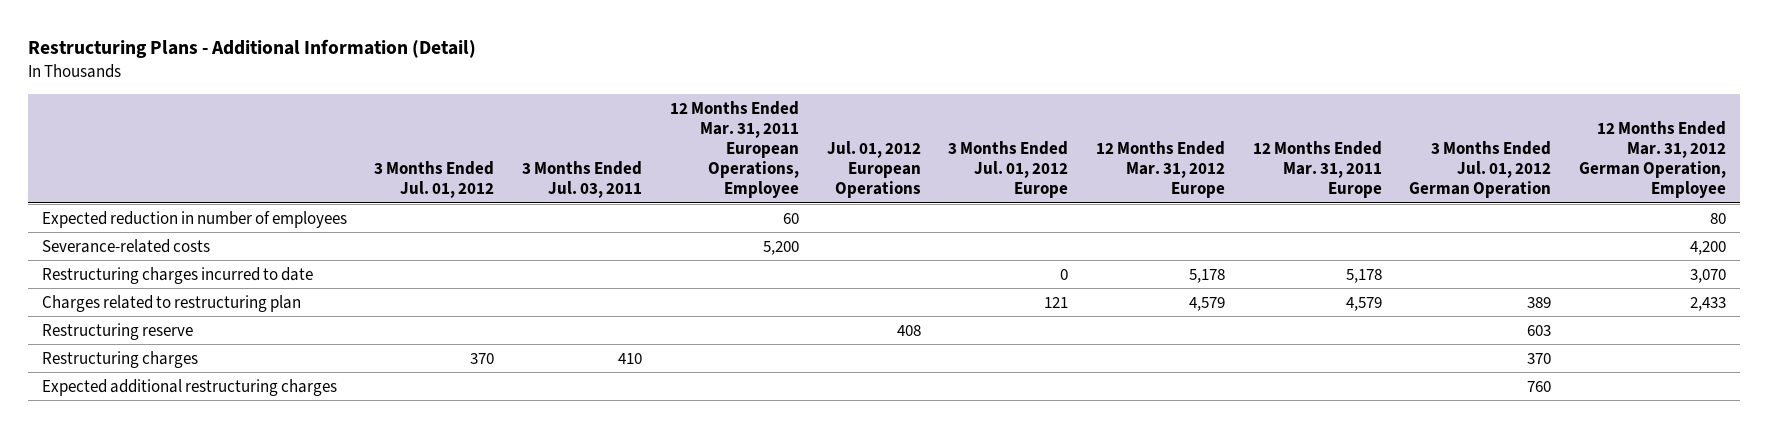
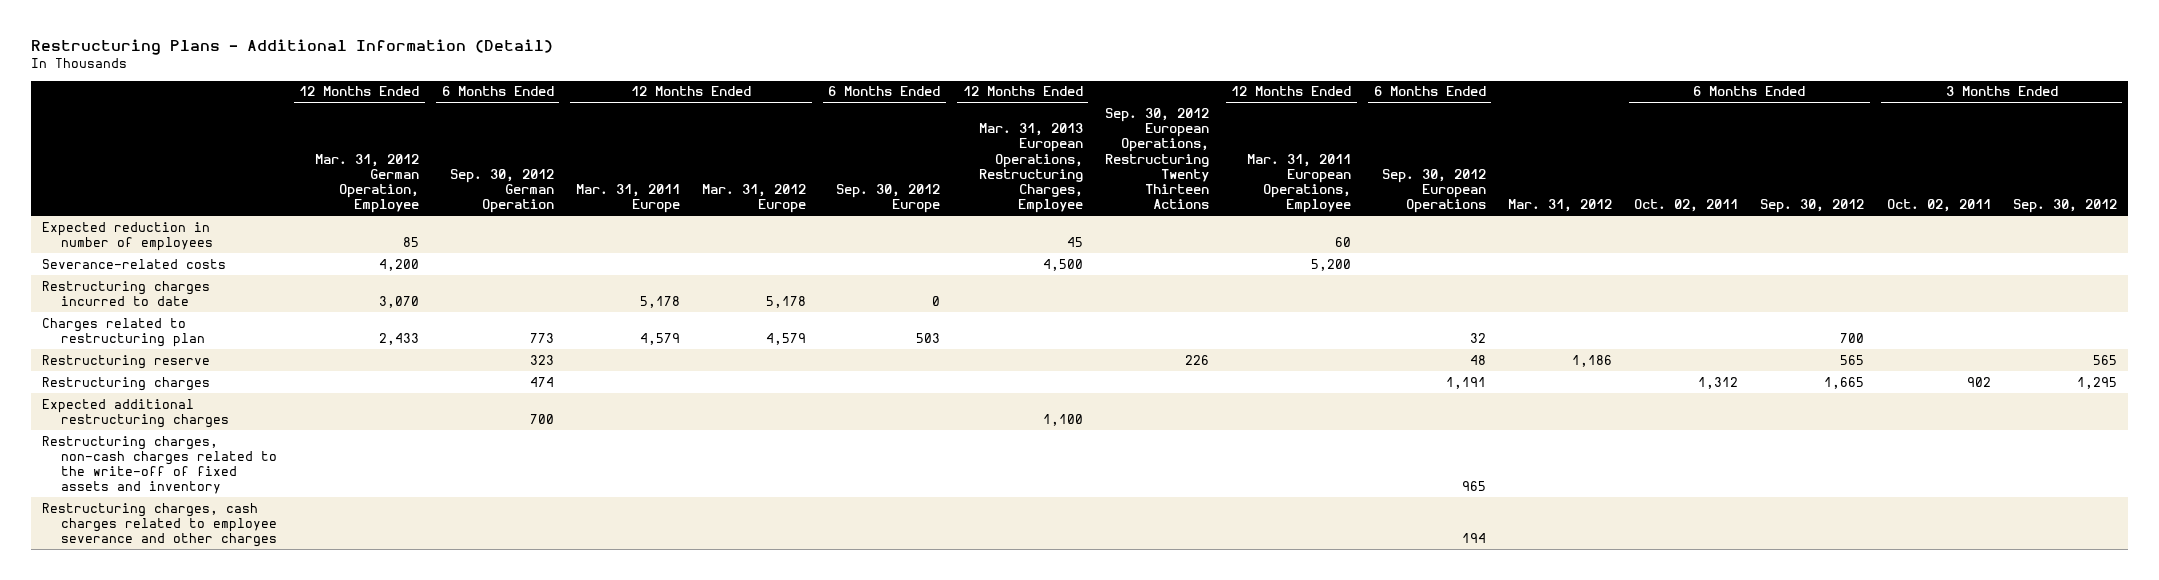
- | 3 Months Ended Jul. 01, 2012 | 3 Months Ended Jul. 03, 2011 | 12 Months Ended Mar. 31, 2011 European Operations, Employee | Jul. 01, 2012 European Operations | 3 Months Ended Jul. 01, 2012 Europe | 12 Months Ended Mar. 31, 2012 Europe | 12 Months Ended Mar. 31, 2011 Europe | 3 Months Ended Jul. 01, 2012 German Operation | 12 Months Ended Mar. 31, 2012 German Operation, Employee
+ | 12 Months Ended Mar. 31, 2012 German Operation, Employee | 6 Months Ended Sep. 30, 2012 German Operation | 12 Months Ended Mar. 31, 2011 Europe | 12 Months Ended Mar. 31, 2012 Europe | 6 Months Ended Sep. 30, 2012 Europe | 12 Months Ended Mar. 31, 2013 European Operations, Restructuring Charges, Employee | Sep. 30, 2012 European Operations, Restructuring Twenty Thirteen Actions | 12 Months Ended Mar. 31, 2011 European Operations, Employee | 6 Months Ended Sep. 30, 2012 European Operations | Mar. 31, 2012 | 6 Months Ended Oct. 02, 2011 | 6 Months Ended Sep. 30, 2012 | 3 Months Ended Oct. 02, 2011 | 3 Months Ended Sep. 30, 2012
- Expected reduction in number of employees | | | 60 | | | | | | 80
+ Expected reduction in number of employees | 85 | | | | | 45 | | 60 | | | | | |
+ Restructuring charges, non-cash charges related to the write-off of fixed assets and inventory | | | | | | | | | 965 | | | | |
+ Restructuring charges, cash charges related to employee severance and other charges | | | | | | | | | 194 | | | | |

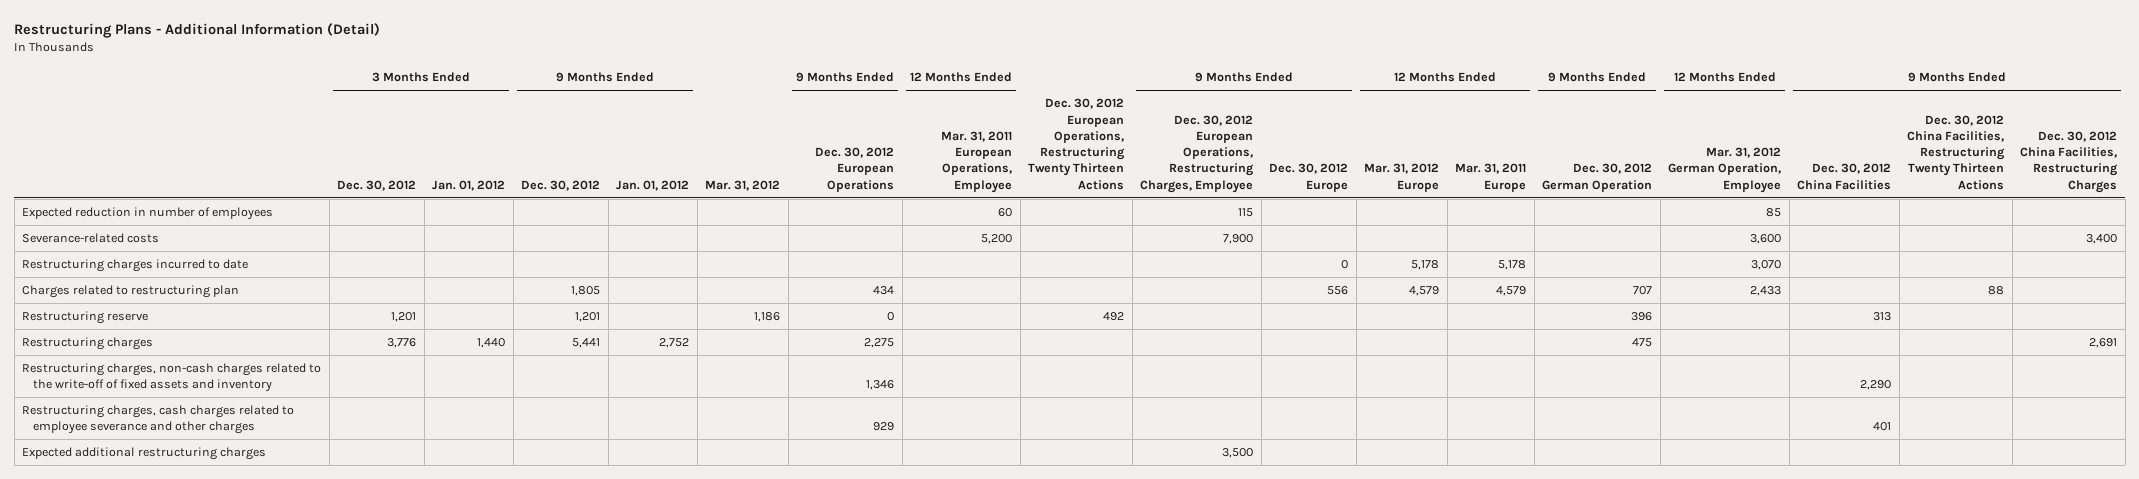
- | 12 Months Ended Mar. 31, 2012 German Operation, Employee | 6 Months Ended Sep. 30, 2012 German Operation | 12 Months Ended Mar. 31, 2011 Europe | 12 Months Ended Mar. 31, 2012 Europe | 6 Months Ended Sep. 30, 2012 Europe | 12 Months Ended Mar. 31, 2013 European Operations, Restructuring Charges, Employee | Sep. 30, 2012 European Operations, Restructuring Twenty Thirteen Actions | 12 Months Ended Mar. 31, 2011 European Operations, Employee | 6 Months Ended Sep. 30, 2012 European Operations | Mar. 31, 2012 | 6 Months Ended Oct. 02, 2011 | 6 Months Ended Sep. 30, 2012 | 3 Months Ended Oct. 02, 2011 | 3 Months Ended Sep. 30, 2012
+ | 3 Months Ended Dec. 30, 2012 | 3 Months Ended Jan. 01, 2012 | 9 Months Ended Dec. 30, 2012 | 9 Months Ended Jan. 01, 2012 | Mar. 31, 2012 | 9 Months Ended Dec. 30, 2012 European Operations | 12 Months Ended Mar. 31, 2011 European Operations, Employee | Dec. 30, 2012 European Operations, Restructuring Twenty Thirteen Actions | 9 Months Ended Dec. 30, 2012 European Operations, Restructuring Charges, Employee | 9 Months Ended Dec. 30, 2012 Europe | 12 Months Ended Mar. 31, 2012 Europe | 12 Months Ended Mar. 31, 2011 Europe | 9 Months Ended Dec. 30, 2012 German Operation | 12 Months Ended Mar. 31, 2012 German Operation, Employee | 9 Months Ended Dec. 30, 2012 China Facilities | 9 Months Ended Dec. 30, 2012 China Facilities, Restructuring Twenty Thirteen Actions | 9 Months Ended Dec. 30, 2012 China Facilities, Restructuring Charges
- Severance-related costs | 4,200 | | | | | 4,500 | | 5,200 | | | | | |
+ Severance-related costs | | | | | | | 5,200 | | 7,900 | | | | | 3,600 | | | 3,400
moved down: Expected additional restructuring charges | | | | | | | | | 3,500 | | | | | | | |

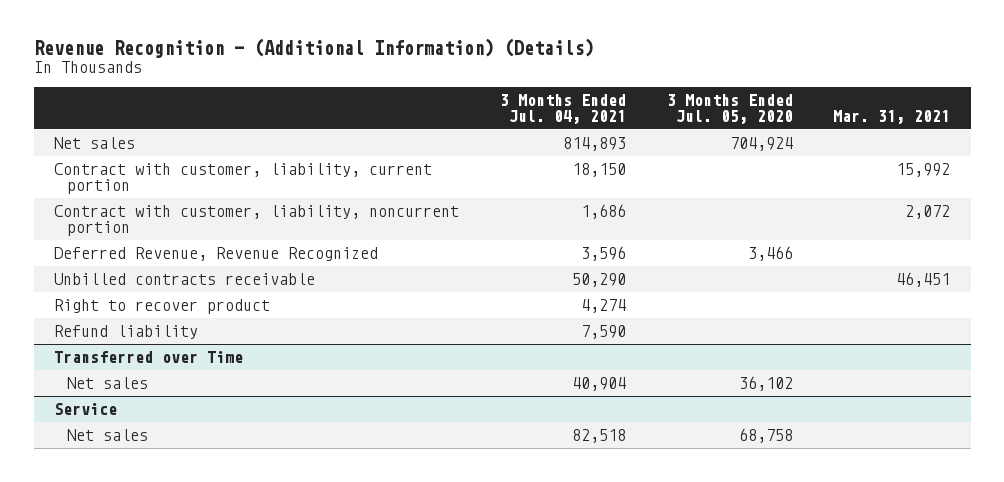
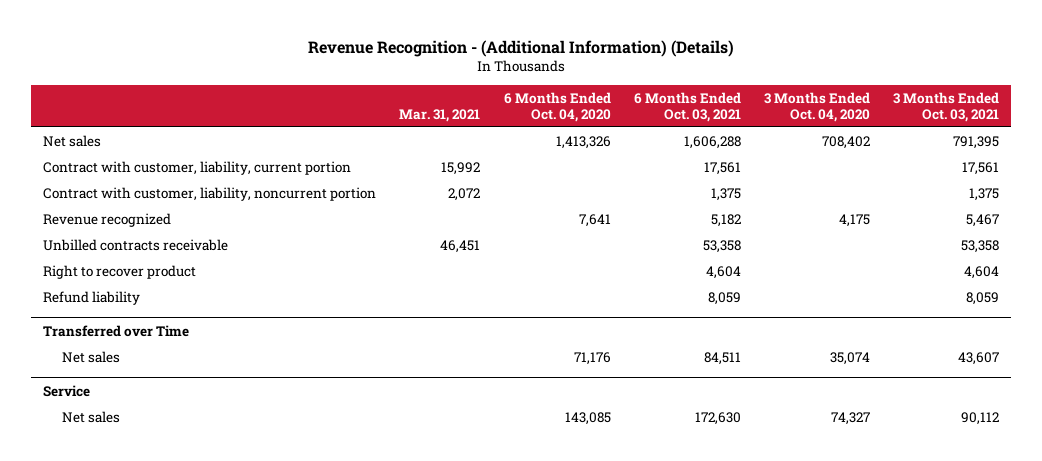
- | 3 Months Ended Jul. 04, 2021 | 3 Months Ended Jul. 05, 2020 | Mar. 31, 2021
+ | Mar. 31, 2021 | 6 Months Ended Oct. 04, 2020 | 6 Months Ended Oct. 03, 2021 | 3 Months Ended Oct. 04, 2020 | 3 Months Ended Oct. 03, 2021
- Deferred Revenue, Revenue Recognized | 3,596 | 3,466 |
+ Revenue recognized | | 7,641 | 5,182 | 4,175 | 5,467

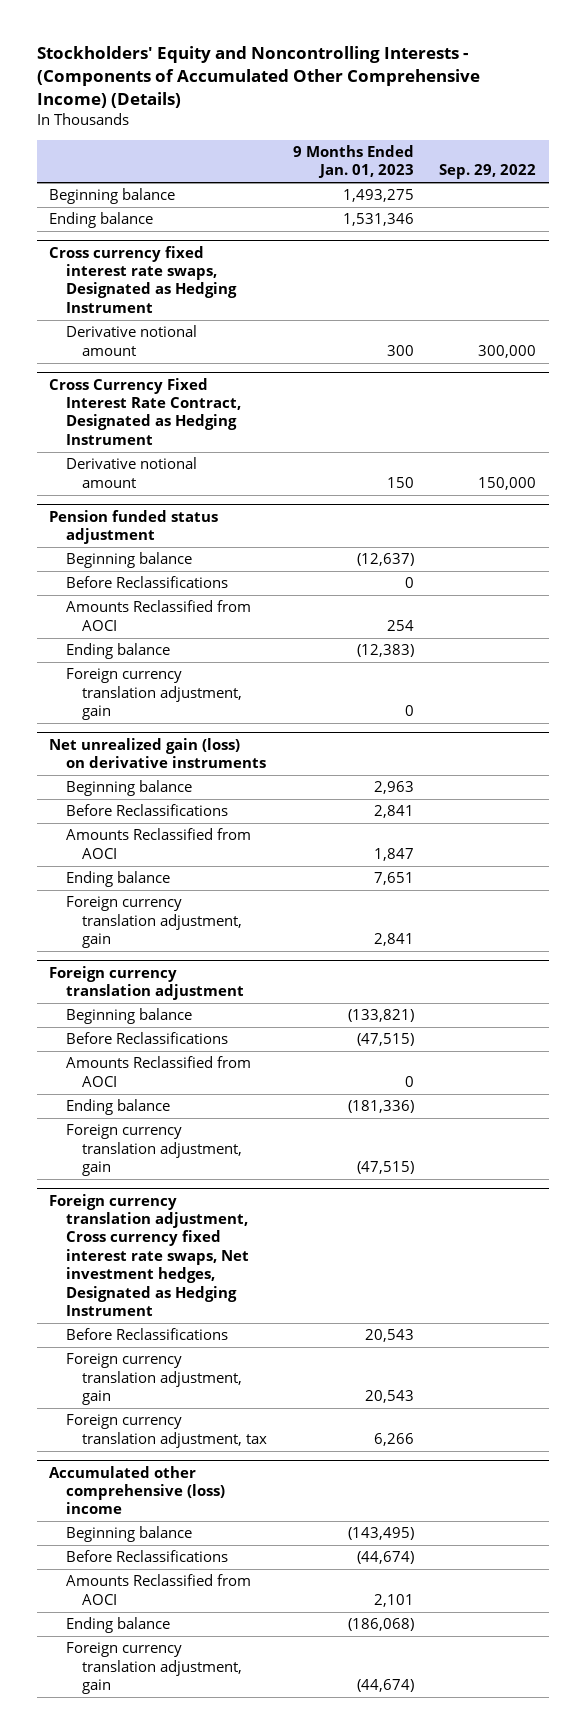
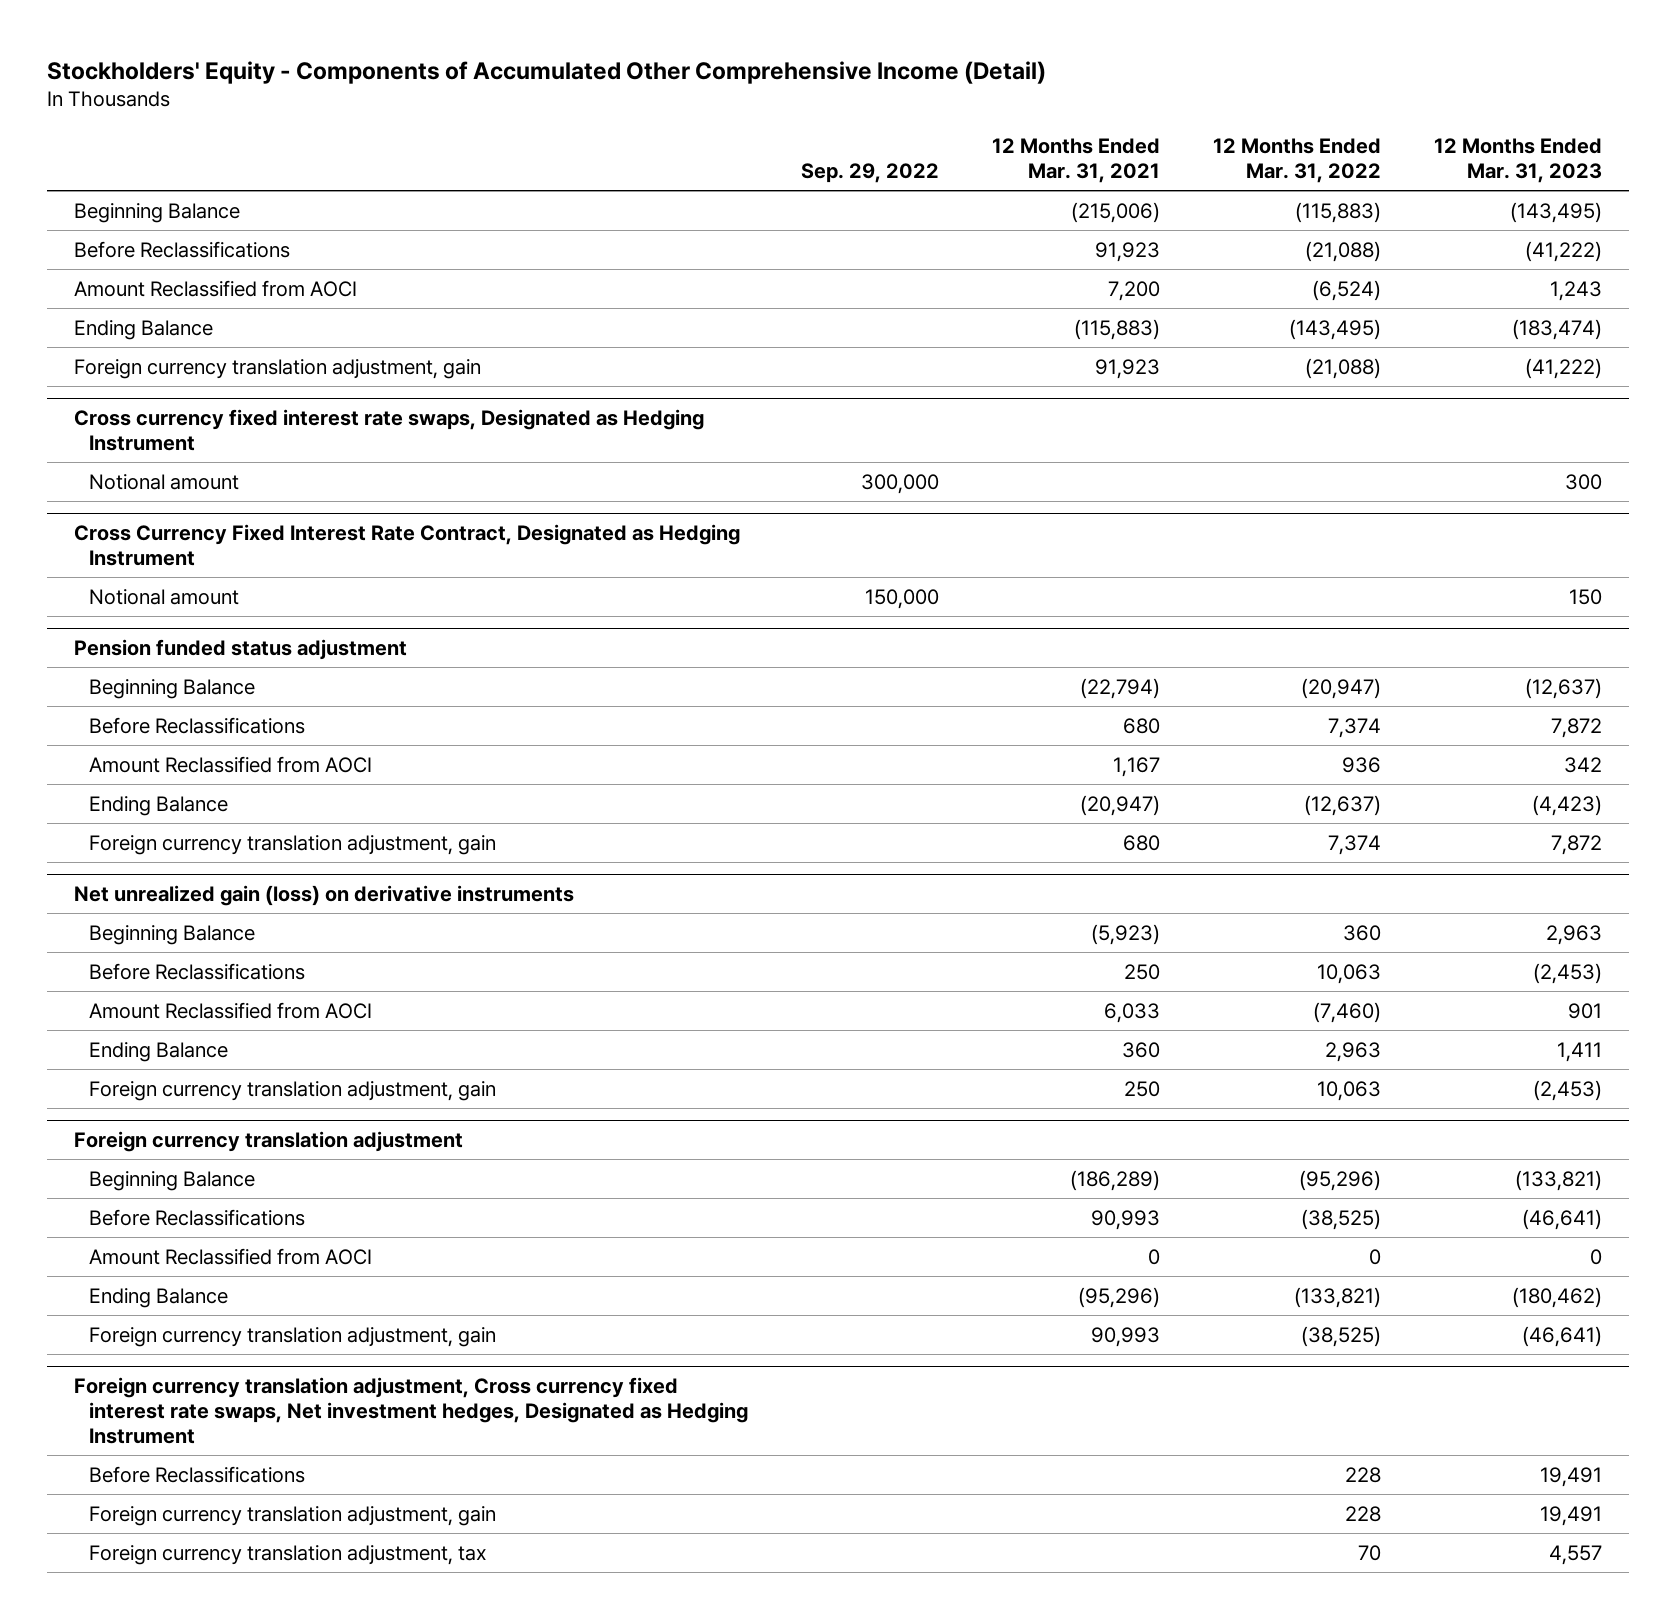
- Stockholders' Equity and Noncontrolling Interests - (Components of Accumulated Other Comprehensive Income) (Details)
+ Stockholders' Equity - Components of Accumulated Other Comprehensive Income (Detail)
- | 9 Months Ended Jan. 01, 2023 | Sep. 29, 2022
+ | Sep. 29, 2022 | 12 Months Ended Mar. 31, 2021 | 12 Months Ended Mar. 31, 2022 | 12 Months Ended Mar. 31, 2023
- Beginning balance | 1,493,275 |
- Ending balance | 1,531,346 |
+ Beginning Balance | | (215,006) | (115,883) | (143,495)
+ Before Reclassifications | | 91,923 | (21,088) | (41,222)
+ Amount Reclassified from AOCI | | 7,200 | (6,524) | 1,243
+ Ending Balance | | (115,883) | (143,495) | (183,474)
+ Foreign currency translation adjustment, gain | | 91,923 | (21,088) | (41,222)
@ Cross currency fixed interest rate swaps, Designated as Hedging Instrument
- Derivative notional amount | 300 | 300,000
+ Notional amount | 300,000 | | | 300
@ Cross Currency Fixed Interest Rate Contract, Designated as Hedging Instrument
- Derivative notional amount | 150 | 150,000
+ Notional amount | 150,000 | | | 150
@ Pension funded status adjustment
- Beginning balance | (12,637) |
+ Beginning Balance | | (22,794) | (20,947) | (12,637)
- Amounts Reclassified from AOCI | 254 |
- Ending balance | (12,383) |
+ Amount Reclassified from AOCI | | 1,167 | 936 | 342
+ Ending Balance | | (20,947) | (12,637) | (4,423)
@ Net unrealized gain (loss) on derivative instruments
- Beginning balance | 2,963 |
+ Beginning Balance | | (5,923) | 360 | 2,963
- Amounts Reclassified from AOCI | 1,847 |
- Ending balance | 7,651 |
+ Amount Reclassified from AOCI | | 6,033 | (7,460) | 901
+ Ending Balance | | 360 | 2,963 | 1,411
@ Foreign currency translation adjustment
- Beginning balance | (133,821) |
+ Beginning Balance | | (186,289) | (95,296) | (133,821)
- Amounts Reclassified from AOCI | 0 |
- Ending balance | (181,336) |
+ Amount Reclassified from AOCI | | 0 | 0 | 0
+ Ending Balance | | (95,296) | (133,821) | (180,462)
- Accumulated other comprehensive (loss) income
- Beginning balance | (143,495) |
- Before Reclassifications | (44,674) |
- Amounts Reclassified from AOCI | 2,101 |
- Ending balance | (186,068) |
- Foreign currency translation adjustment, gain | (44,674) |

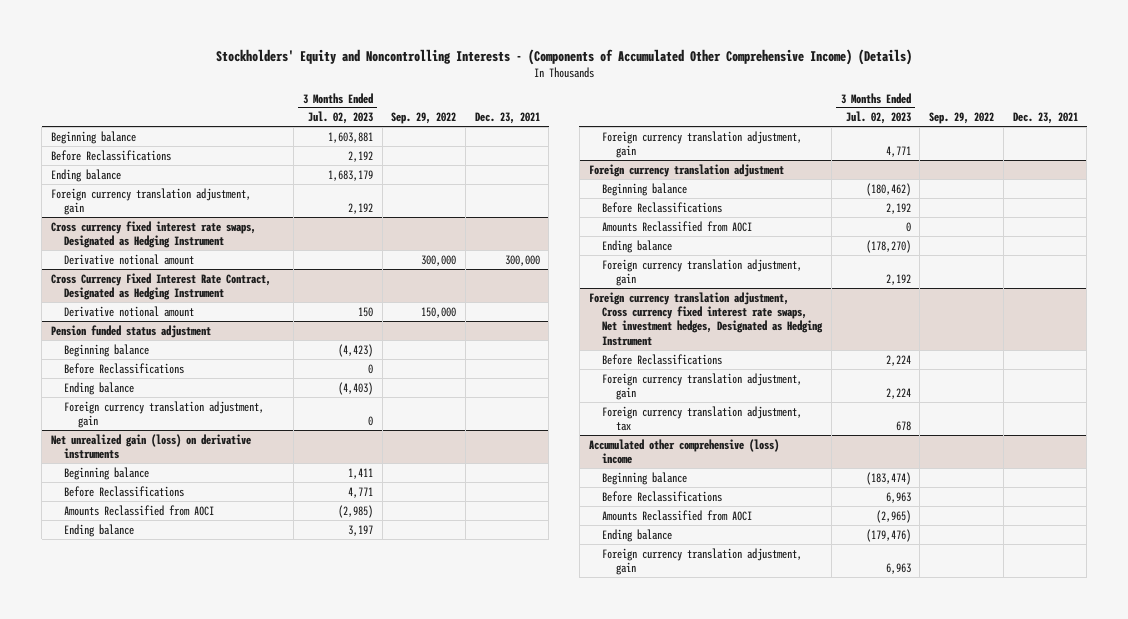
- Stockholders' Equity - Components of Accumulated Other Comprehensive Income (Detail)
+ Stockholders' Equity and Noncontrolling Interests - (Components of Accumulated Other Comprehensive Income) (Details)
- | Sep. 29, 2022 | 12 Months Ended Mar. 31, 2021 | 12 Months Ended Mar. 31, 2022 | 12 Months Ended Mar. 31, 2023
+ | 3 Months Ended Jul. 02, 2023 | Sep. 29, 2022 | Dec. 23, 2021
- Beginning Balance | | (215,006) | (115,883) | (143,495)
+ Beginning balance | 1,603,881 | |
- Amount Reclassified from AOCI | | 7,200 | (6,524) | 1,243
- Ending Balance | | (115,883) | (143,495) | (183,474)
+ Ending balance | 1,683,179 | |
@ Cross currency fixed interest rate swaps, Designated as Hedging Instrument
- Notional amount | 300,000 | | | 300
+ Derivative notional amount | | 300,000 | 300,000
@ Cross Currency Fixed Interest Rate Contract, Designated as Hedging Instrument
- Notional amount | 150,000 | | | 150
+ Derivative notional amount | 150 | 150,000 |
@ Pension funded status adjustment
- Beginning Balance | | (22,794) | (20,947) | (12,637)
+ Beginning balance | (4,423) | |
- Amount Reclassified from AOCI | | 1,167 | 936 | 342
- Ending Balance | | (20,947) | (12,637) | (4,423)
+ Ending balance | (4,403) | |
@ Net unrealized gain (loss) on derivative instruments
- Beginning Balance | | (5,923) | 360 | 2,963
+ Beginning balance | 1,411 | |
- Amount Reclassified from AOCI | | 6,033 | (7,460) | 901
- Ending Balance | | 360 | 2,963 | 1,411
+ Amounts Reclassified from AOCI | (2,985) | |
+ Ending balance | 3,197 | |
@ Foreign currency translation adjustment
- Beginning Balance | | (186,289) | (95,296) | (133,821)
+ Beginning balance | (180,462) | |
- Amount Reclassified from AOCI | | 0 | 0 | 0
- Ending Balance | | (95,296) | (133,821) | (180,462)
+ Amounts Reclassified from AOCI | 0 | |
+ Ending balance | (178,270) | |
+ Accumulated other comprehensive (loss) income
+ Beginning balance | (183,474) | |
+ Before Reclassifications | 6,963 | |
+ Amounts Reclassified from AOCI | (2,965) | |
+ Ending balance | (179,476) | |
+ Foreign currency translation adjustment, gain | 6,963 | |

